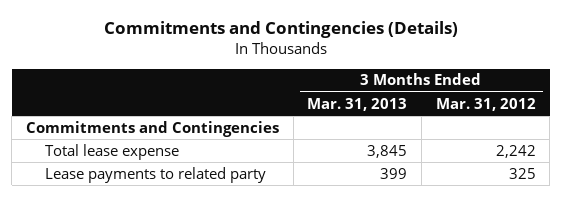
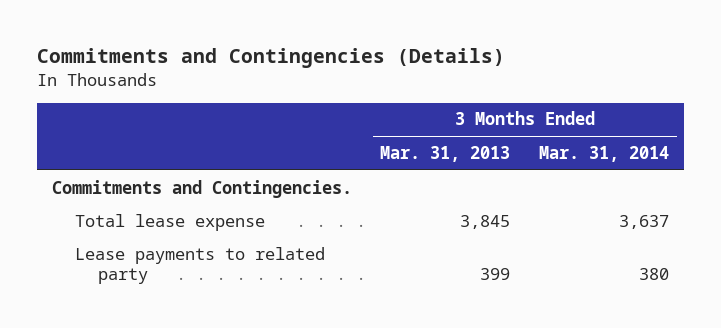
- | 3 Months Ended Mar. 31, 2013 | 3 Months Ended Mar. 31, 2012
+ | 3 Months Ended Mar. 31, 2013 | 3 Months Ended Mar. 31, 2014
- Commitments and Contingencies
+ Commitments and Contingencies.

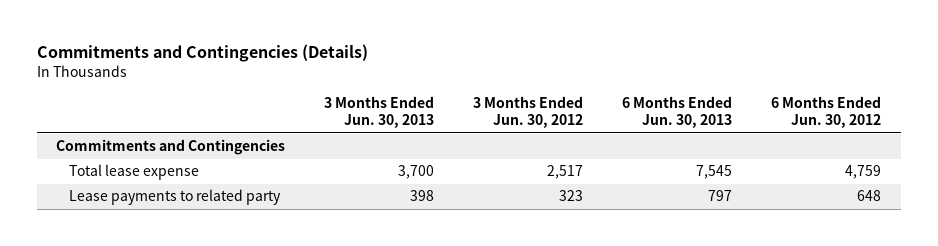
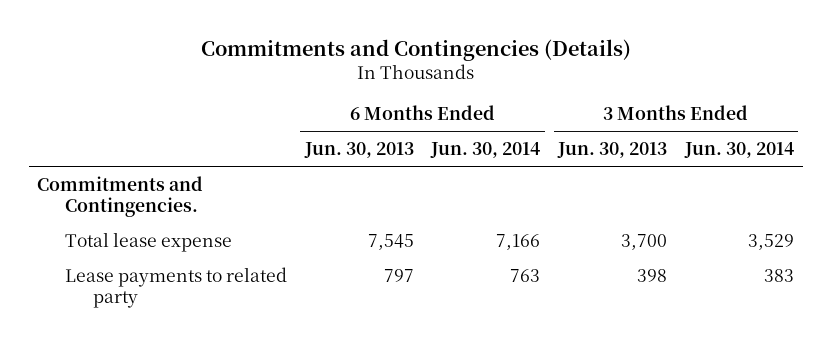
- | 3 Months Ended Jun. 30, 2013 | 3 Months Ended Jun. 30, 2012 | 6 Months Ended Jun. 30, 2013 | 6 Months Ended Jun. 30, 2012
+ | 6 Months Ended Jun. 30, 2013 | 6 Months Ended Jun. 30, 2014 | 3 Months Ended Jun. 30, 2013 | 3 Months Ended Jun. 30, 2014
- Commitments and Contingencies
+ Commitments and Contingencies.

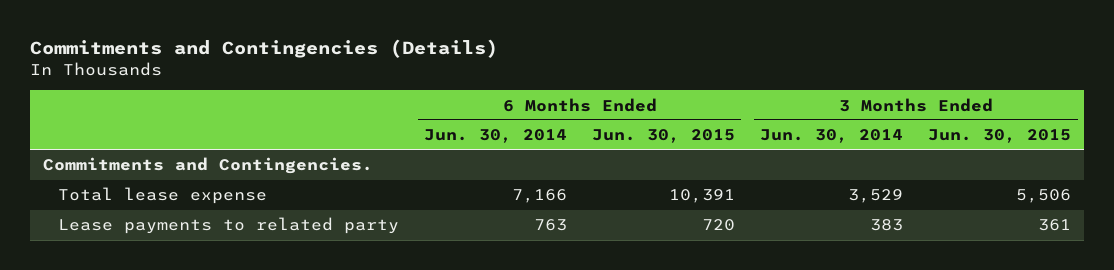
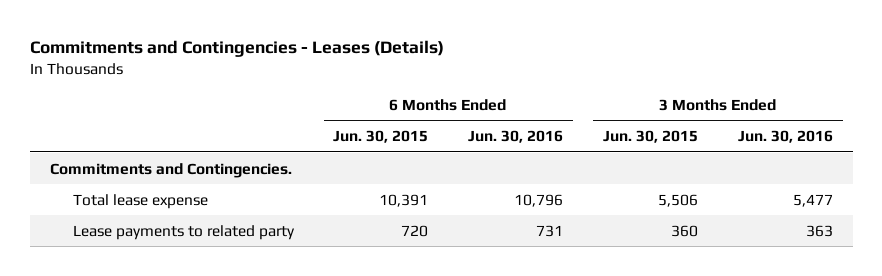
- Commitments and Contingencies (Details)
+ Commitments and Contingencies - Leases (Details)
- | 6 Months Ended Jun. 30, 2014 | 6 Months Ended Jun. 30, 2015 | 3 Months Ended Jun. 30, 2014 | 3 Months Ended Jun. 30, 2015
+ | 6 Months Ended Jun. 30, 2015 | 6 Months Ended Jun. 30, 2016 | 3 Months Ended Jun. 30, 2015 | 3 Months Ended Jun. 30, 2016
- Lease payments to related party | 763 | 720 | 383 | 361
+ Lease payments to related party | 720 | 731 | 360 | 363

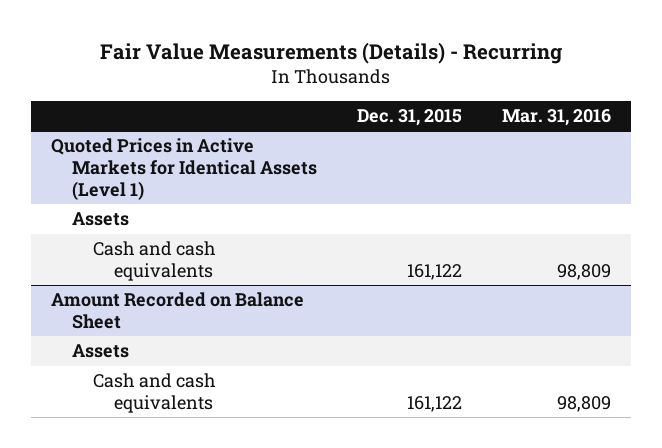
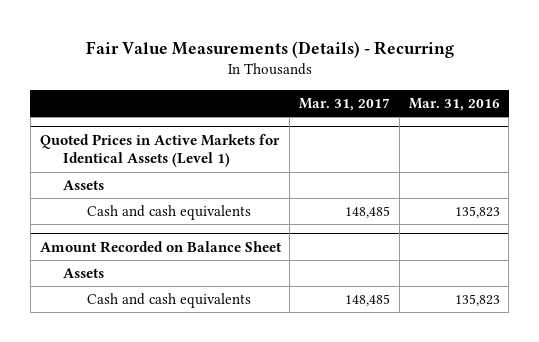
- | Dec. 31, 2015 | Mar. 31, 2016
+ | Mar. 31, 2017 | Mar. 31, 2016
@ Quoted Prices in Active Markets for Identical Assets (Level 1)
- Cash and cash equivalents | 161,122 | 98,809
+ Cash and cash equivalents | 148,485 | 135,823
@ Amount Recorded on Balance Sheet
- Cash and cash equivalents | 161,122 | 98,809
+ Cash and cash equivalents | 148,485 | 135,823

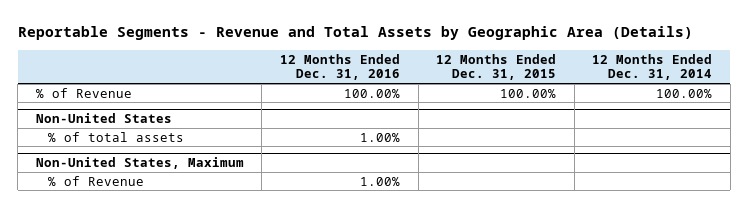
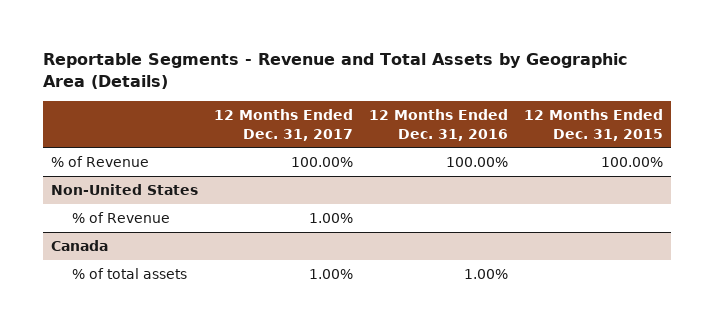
- | 12 Months Ended Dec. 31, 2016 | 12 Months Ended Dec. 31, 2015 | 12 Months Ended Dec. 31, 2014
+ | 12 Months Ended Dec. 31, 2017 | 12 Months Ended Dec. 31, 2016 | 12 Months Ended Dec. 31, 2015
@ Non-United States
+ % of Revenue | 1.00% | |
+ Canada
- Non-United States, Maximum
- % of Revenue | 1.00% | |

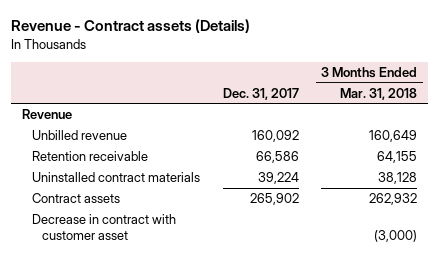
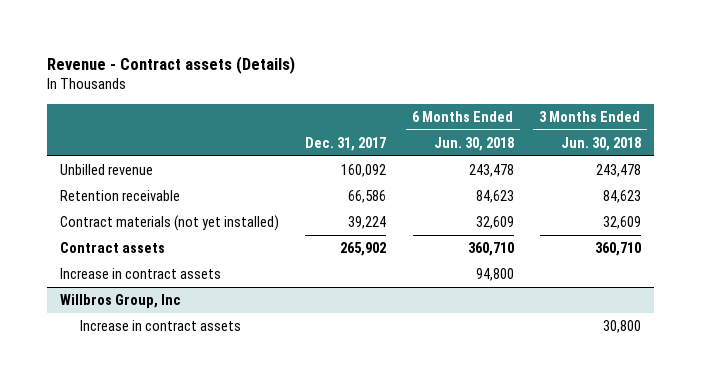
- | Dec. 31, 2017 | 3 Months Ended Mar. 31, 2018
+ | Dec. 31, 2017 | 6 Months Ended Jun. 30, 2018 | 3 Months Ended Jun. 30, 2018
- Revenue
- Uninstalled contract materials | 39,224 | 38,128
+ Contract materials (not yet installed) | 39,224 | 32,609 | 32,609
- Decrease in contract with customer asset | | (3,000)
+ Increase in contract assets | | 94,800 |
+ Willbros Group, Inc
+ Increase in contract assets | | | 30,800

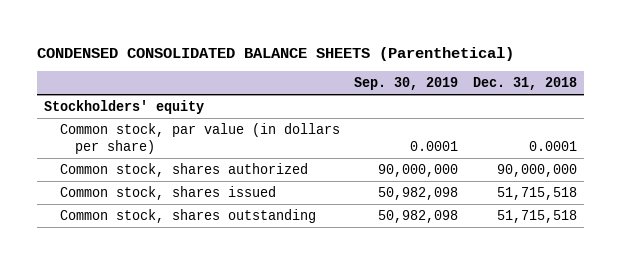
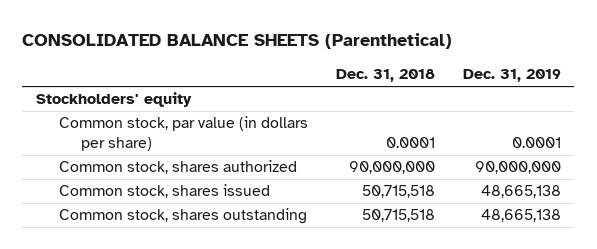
- CONDENSED CONSOLIDATED BALANCE SHEETS (Parenthetical)
+ CONSOLIDATED BALANCE SHEETS (Parenthetical)
- | Sep. 30, 2019 | Dec. 31, 2018
+ | Dec. 31, 2018 | Dec. 31, 2019
- Common stock, shares issued | 50,982,098 | 51,715,518
- Common stock, shares outstanding | 50,982,098 | 51,715,518
+ Common stock, shares issued | 50,715,518 | 48,665,138
+ Common stock, shares outstanding | 50,715,518 | 48,665,138

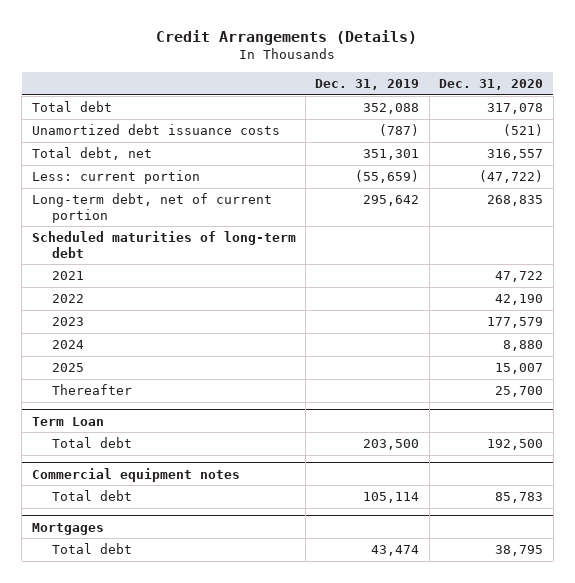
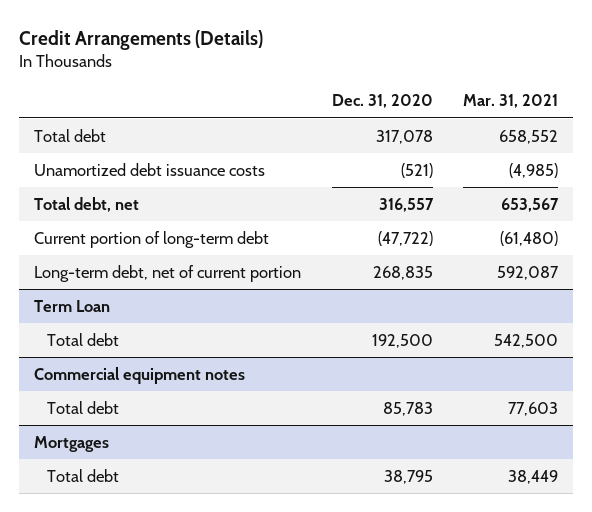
- | Dec. 31, 2019 | Dec. 31, 2020
+ | Dec. 31, 2020 | Mar. 31, 2021
- Less: current portion | (55,659) | (47,722)
+ Current portion of long-term debt | (47,722) | (61,480)
- Scheduled maturities of long-term debt
- 2021 | | 47,722
- 2022 | | 42,190
- 2023 | | 177,579
- 2024 | | 8,880
- 2025 | | 15,007
- Thereafter | | 25,700

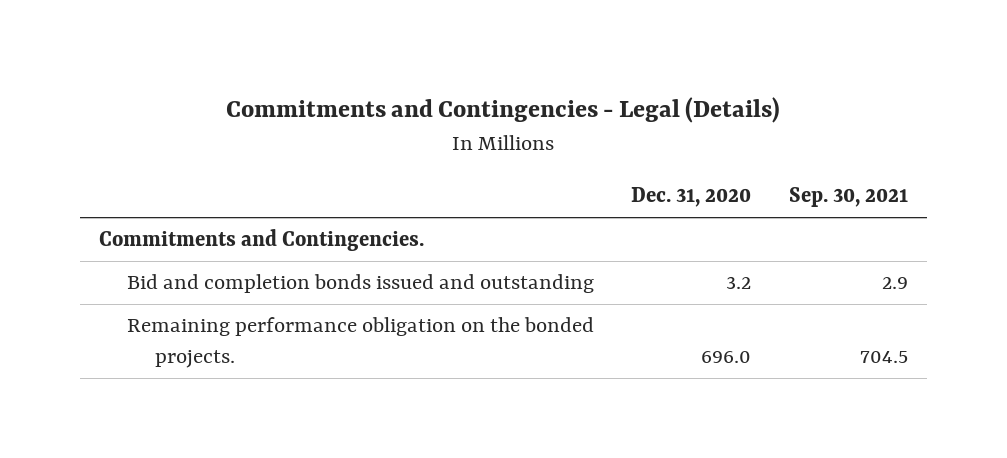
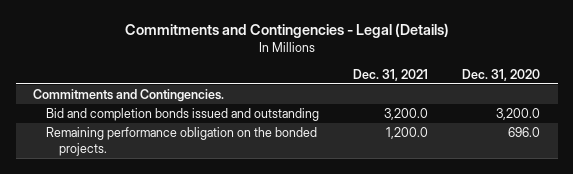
- | Dec. 31, 2020 | Sep. 30, 2021
+ | Dec. 31, 2021 | Dec. 31, 2020
- Bid and completion bonds issued and outstanding | 3.2 | 2.9
+ Bid and completion bonds issued and outstanding | 3,200.0 | 3,200.0

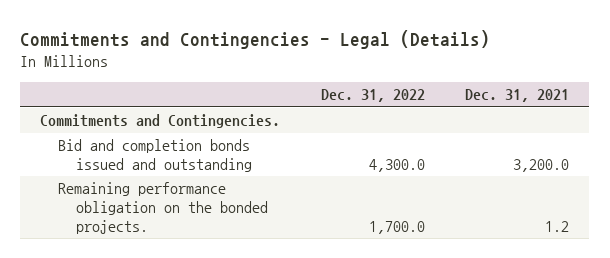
- | Dec. 31, 2021 | Dec. 31, 2020
+ | Dec. 31, 2022 | Dec. 31, 2021
- Remaining performance obligation on the bonded projects. | 1,200.0 | 696.0
+ Remaining performance obligation on the bonded projects. | 1,700.0 | 1.2

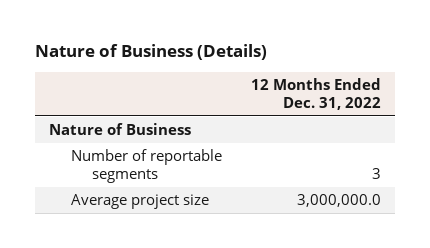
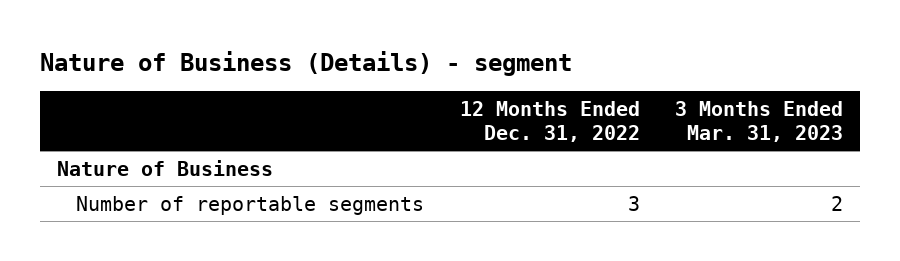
- Nature of Business (Details)
+ Nature of Business (Details) - segment
- | 12 Months Ended Dec. 31, 2022
+ | 12 Months Ended Dec. 31, 2022 | 3 Months Ended Mar. 31, 2023
- Average project size | 3,000,000.0

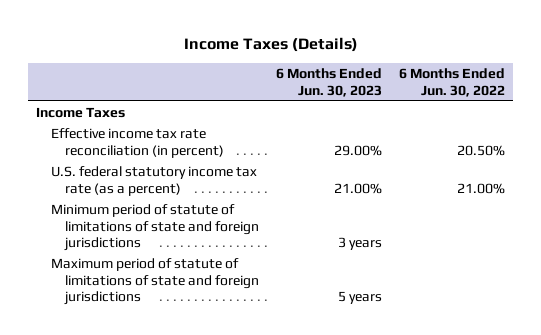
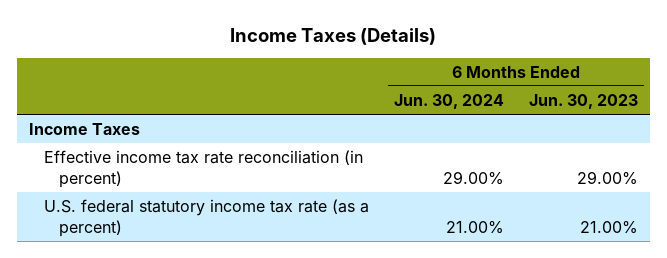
- | 6 Months Ended Jun. 30, 2023 | 6 Months Ended Jun. 30, 2022
+ | 6 Months Ended Jun. 30, 2024 | 6 Months Ended Jun. 30, 2023
- Minimum period of statute of limitations of state and foreign jurisdictions | 3 years |
- Maximum period of statute of limitations of state and foreign jurisdictions | 5 years |

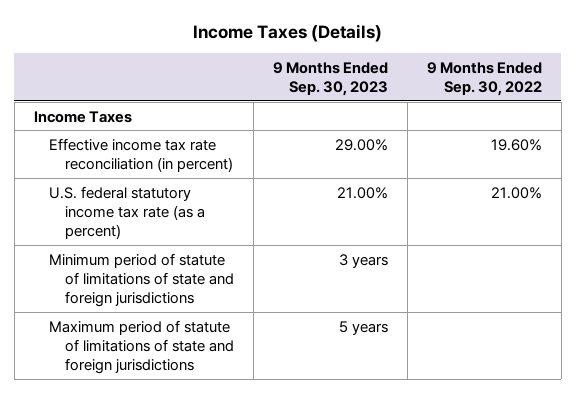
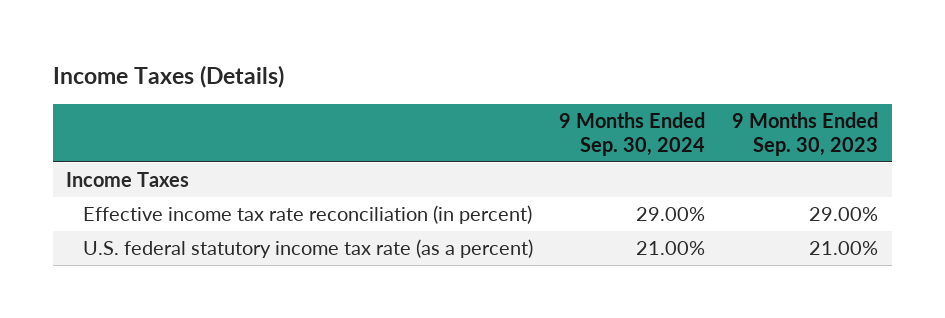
- | 9 Months Ended Sep. 30, 2023 | 9 Months Ended Sep. 30, 2022
+ | 9 Months Ended Sep. 30, 2024 | 9 Months Ended Sep. 30, 2023
- Minimum period of statute of limitations of state and foreign jurisdictions | 3 years |
- Maximum period of statute of limitations of state and foreign jurisdictions | 5 years |

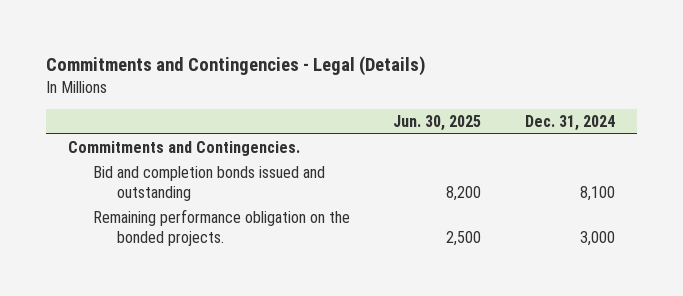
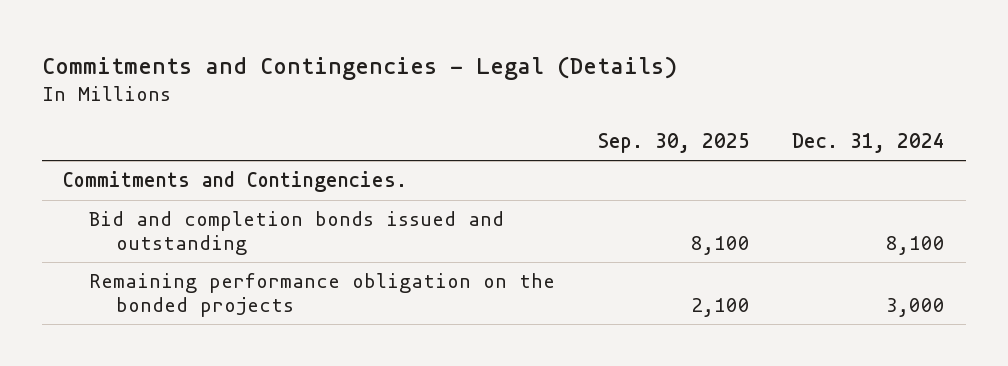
- | Jun. 30, 2025 | Dec. 31, 2024
+ | Sep. 30, 2025 | Dec. 31, 2024
- Remaining performance obligation on the bonded projects. | 2,500 | 3,000
+ Remaining performance obligation on the bonded projects | 2,100 | 3,000

